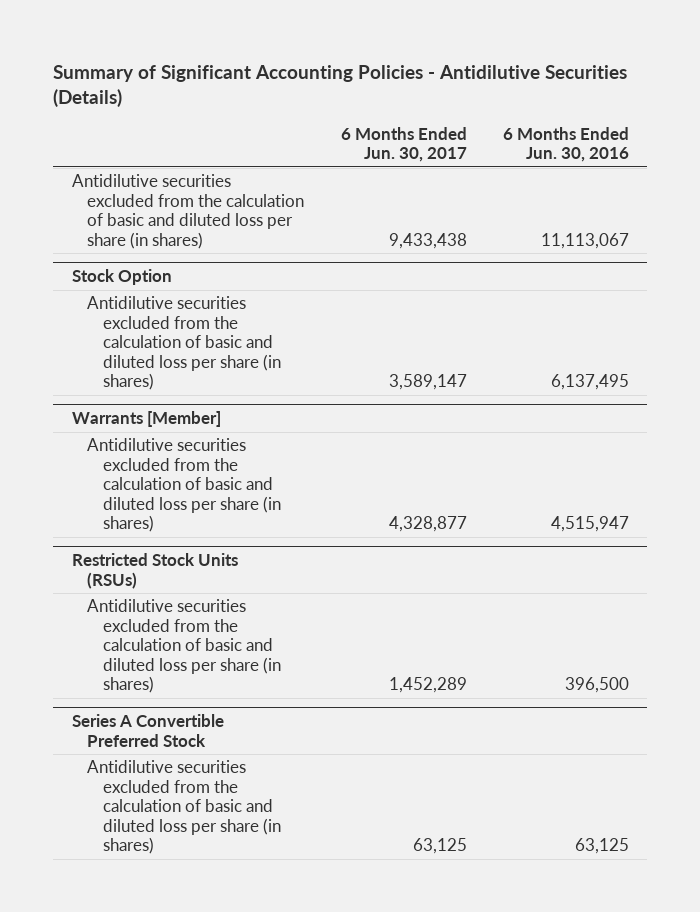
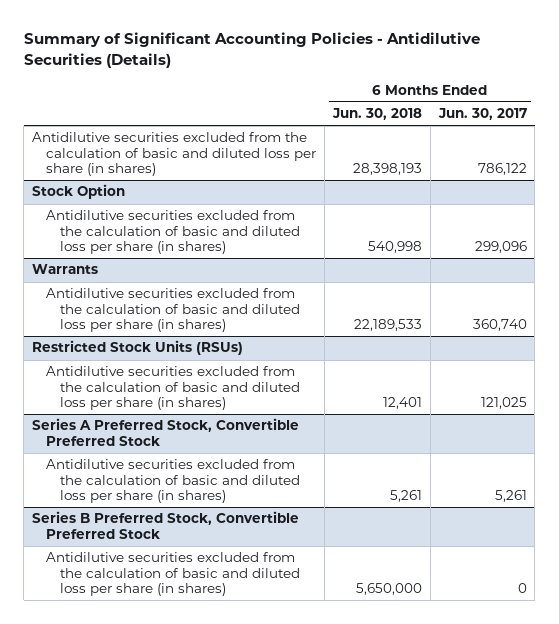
- | 6 Months Ended Jun. 30, 2017 | 6 Months Ended Jun. 30, 2016
+ | 6 Months Ended Jun. 30, 2018 | 6 Months Ended Jun. 30, 2017
- Antidilutive securities excluded from the calculation of basic and diluted loss per share (in shares) | 9,433,438 | 11,113,067
+ Antidilutive securities excluded from the calculation of basic and diluted loss per share (in shares) | 28,398,193 | 786,122
@ Stock Option
- Antidilutive securities excluded from the calculation of basic and diluted loss per share (in shares) | 3,589,147 | 6,137,495
- Warrants [Member]
- Antidilutive securities excluded from the calculation of basic and diluted loss per share (in shares) | 4,328,877 | 4,515,947
@ Stock Option
+ Antidilutive securities excluded from the calculation of basic and diluted loss per share (in shares) | 540,998 | 299,096
+ Warrants
+ Antidilutive securities excluded from the calculation of basic and diluted loss per share (in shares) | 22,189,533 | 360,740
@ Restricted Stock Units (RSUs)
- Antidilutive securities excluded from the calculation of basic and diluted loss per share (in shares) | 1,452,289 | 396,500
- Series A Convertible Preferred Stock
- Antidilutive securities excluded from the calculation of basic and diluted loss per share (in shares) | 63,125 | 63,125
@ Restricted Stock Units (RSUs)
+ Antidilutive securities excluded from the calculation of basic and diluted loss per share (in shares) | 12,401 | 121,025
+ Series A Preferred Stock, Convertible Preferred Stock
+ Antidilutive securities excluded from the calculation of basic and diluted loss per share (in shares) | 5,261 | 5,261
+ Series B Preferred Stock, Convertible Preferred Stock
+ Antidilutive securities excluded from the calculation of basic and diluted loss per share (in shares) | 5,650,000 | 0

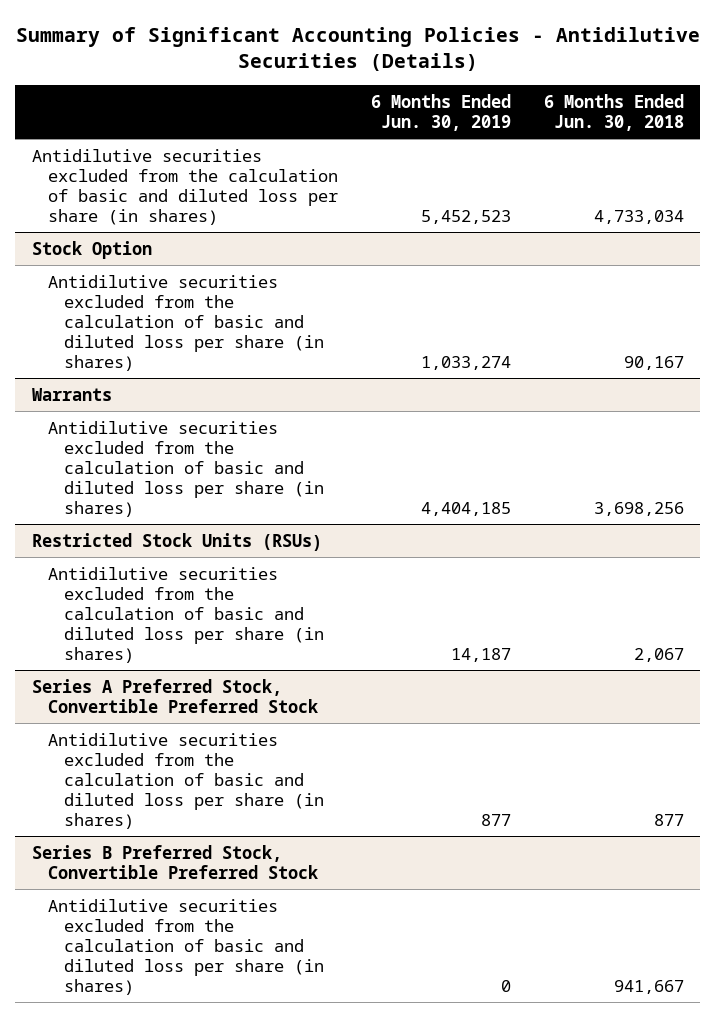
- | 6 Months Ended Jun. 30, 2018 | 6 Months Ended Jun. 30, 2017
+ | 6 Months Ended Jun. 30, 2019 | 6 Months Ended Jun. 30, 2018
- Antidilutive securities excluded from the calculation of basic and diluted loss per share (in shares) | 28,398,193 | 786,122
+ Antidilutive securities excluded from the calculation of basic and diluted loss per share (in shares) | 5,452,523 | 4,733,034
@ Stock Option
- Antidilutive securities excluded from the calculation of basic and diluted loss per share (in shares) | 540,998 | 299,096
+ Antidilutive securities excluded from the calculation of basic and diluted loss per share (in shares) | 1,033,274 | 90,167
@ Warrants
- Antidilutive securities excluded from the calculation of basic and diluted loss per share (in shares) | 22,189,533 | 360,740
+ Antidilutive securities excluded from the calculation of basic and diluted loss per share (in shares) | 4,404,185 | 3,698,256
@ Restricted Stock Units (RSUs)
- Antidilutive securities excluded from the calculation of basic and diluted loss per share (in shares) | 12,401 | 121,025
+ Antidilutive securities excluded from the calculation of basic and diluted loss per share (in shares) | 14,187 | 2,067
@ Series A Preferred Stock, Convertible Preferred Stock
- Antidilutive securities excluded from the calculation of basic and diluted loss per share (in shares) | 5,261 | 5,261
+ Antidilutive securities excluded from the calculation of basic and diluted loss per share (in shares) | 877 | 877
@ Series B Preferred Stock, Convertible Preferred Stock
- Antidilutive securities excluded from the calculation of basic and diluted loss per share (in shares) | 5,650,000 | 0
+ Antidilutive securities excluded from the calculation of basic and diluted loss per share (in shares) | 0 | 941,667

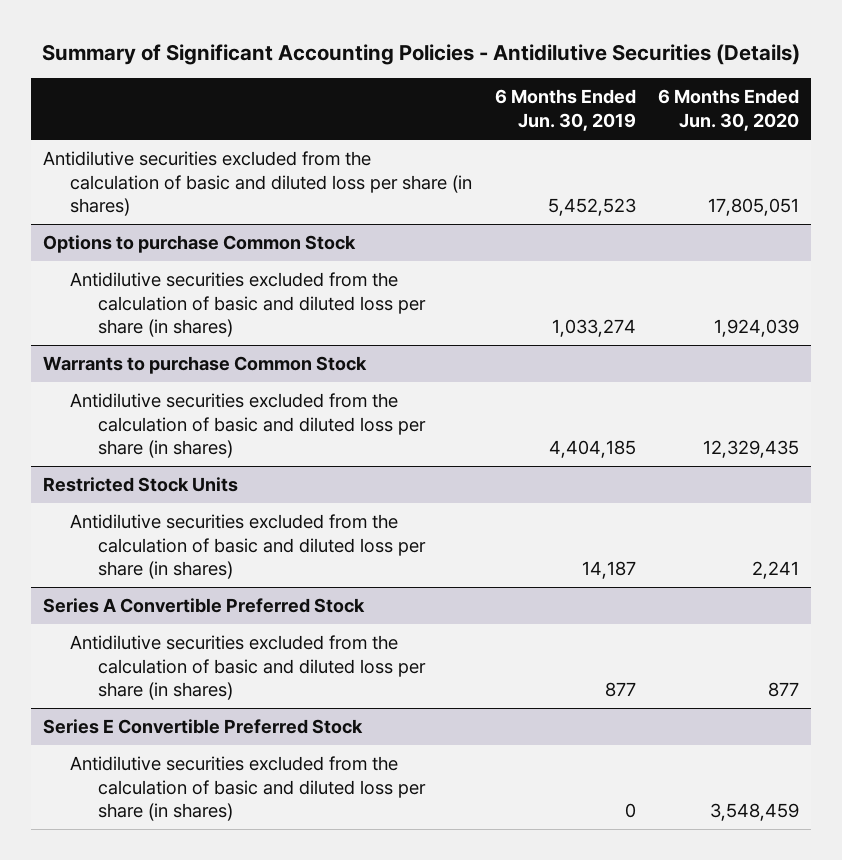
- | 6 Months Ended Jun. 30, 2019 | 6 Months Ended Jun. 30, 2018
+ | 6 Months Ended Jun. 30, 2019 | 6 Months Ended Jun. 30, 2020
- Stock Option
+ Options to purchase Common Stock
- Warrants
+ Warrants to purchase Common Stock
- Restricted Stock Units (RSUs)
+ Restricted Stock Units
- Series A Preferred Stock, Convertible Preferred Stock
+ Series A Convertible Preferred Stock
- Series B Preferred Stock, Convertible Preferred Stock
+ Series E Convertible Preferred Stock

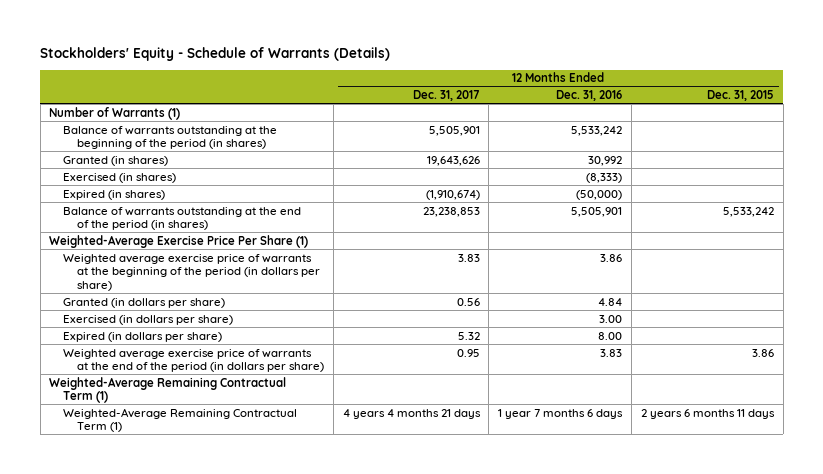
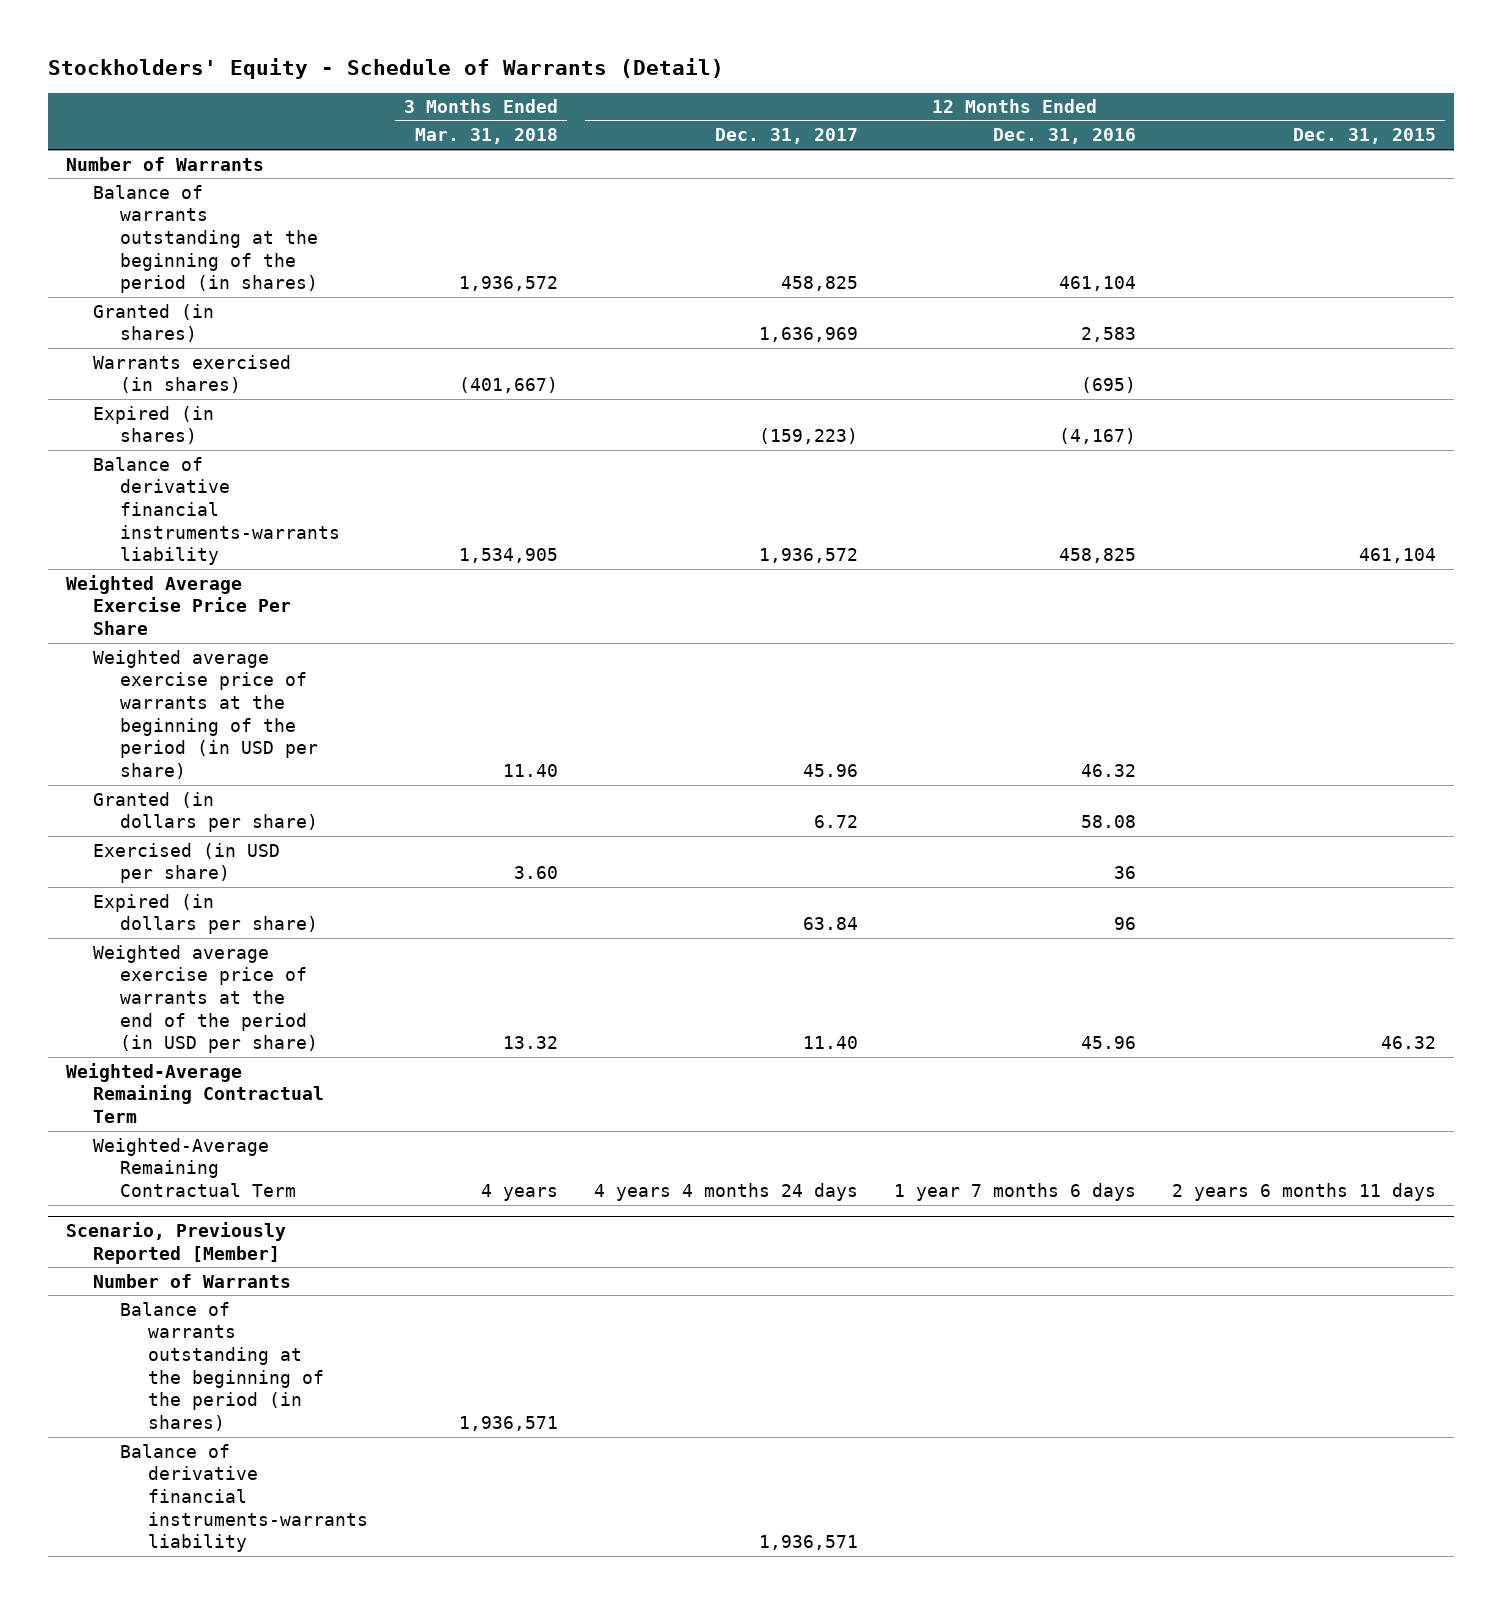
- Stockholders' Equity - Schedule of Warrants (Details)
+ Stockholders' Equity - Schedule of Warrants (Detail)
- | 12 Months Ended Dec. 31, 2017 | 12 Months Ended Dec. 31, 2016 | 12 Months Ended Dec. 31, 2015
+ | 3 Months Ended Mar. 31, 2018 | 12 Months Ended Dec. 31, 2017 | 12 Months Ended Dec. 31, 2016 | 12 Months Ended Dec. 31, 2015
- Number of Warrants (1)
- Balance of warrants outstanding at the beginning of the period (in shares) | 5,505,901 | 5,533,242 |
- Granted (in shares) | 19,643,626 | 30,992 |
- Exercised (in shares) | | (8,333) |
- Expired (in shares) | (1,910,674) | (50,000) |
- Balance of warrants outstanding at the end of the period (in shares) | 23,238,853 | 5,505,901 | 5,533,242
- Weighted-Average Exercise Price Per Share (1)
- Weighted average exercise price of warrants at the beginning of the period (in dollars per share) | 3.83 | 3.86 |
- Granted (in dollars per share) | 0.56 | 4.84 |
- Exercised (in dollars per share) | | 3.00 |
- Expired (in dollars per share) | 5.32 | 8.00 |
- Weighted average exercise price of warrants at the end of the period (in dollars per share) | 0.95 | 3.83 | 3.86
- Weighted-Average Remaining Contractual Term (1)
- Weighted-Average Remaining Contractual Term (1) | 4 years 4 months 21 days | 1 year 7 months 6 days | 2 years 6 months 11 days
+ Number of Warrants
+ Balance of warrants outstanding at the beginning of the period (in shares) | 1,936,572 | 458,825 | 461,104 |
+ Granted (in shares) | | 1,636,969 | 2,583 |
+ Warrants exercised (in shares) | (401,667) | | (695) |
+ Expired (in shares) | | (159,223) | (4,167) |
+ Balance of derivative financial instruments-warrants liability | 1,534,905 | 1,936,572 | 458,825 | 461,104
+ Weighted Average Exercise Price Per Share
+ Weighted average exercise price of warrants at the beginning of the period (in USD per share) | 11.40 | 45.96 | 46.32 |
+ Granted (in dollars per share) | | 6.72 | 58.08 |
+ Exercised (in USD per share) | 3.60 | | 36 |
+ Expired (in dollars per share) | | 63.84 | 96 |
+ Weighted average exercise price of warrants at the end of the period (in USD per share) | 13.32 | 11.40 | 45.96 | 46.32
+ Weighted-Average Remaining Contractual Term
+ Weighted-Average Remaining Contractual Term | 4 years | 4 years 4 months 24 days | 1 year 7 months 6 days | 2 years 6 months 11 days
+ Scenario, Previously Reported [Member]
+ Number of Warrants
+ Balance of warrants outstanding at the beginning of the period (in shares) | 1,936,571 | | |
+ Balance of derivative financial instruments-warrants liability | | 1,936,571 | |

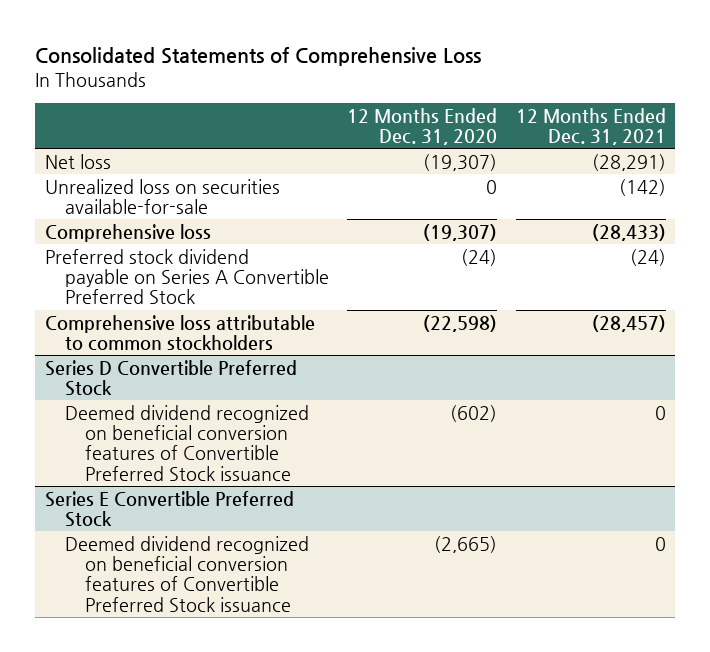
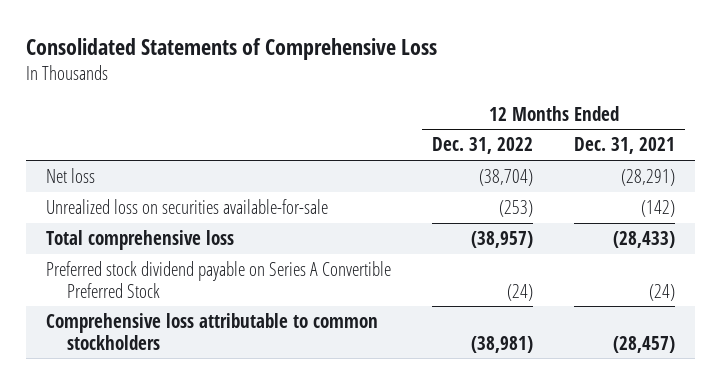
- | 12 Months Ended Dec. 31, 2020 | 12 Months Ended Dec. 31, 2021
+ | 12 Months Ended Dec. 31, 2022 | 12 Months Ended Dec. 31, 2021
- Comprehensive loss | (19,307) | (28,433)
+ Total comprehensive loss | (38,957) | (28,433)
- Series D Convertible Preferred Stock
- Deemed dividend recognized on beneficial conversion features of Convertible Preferred Stock issuance | (602) | 0
- Series E Convertible Preferred Stock
- Deemed dividend recognized on beneficial conversion features of Convertible Preferred Stock issuance | (2,665) | 0

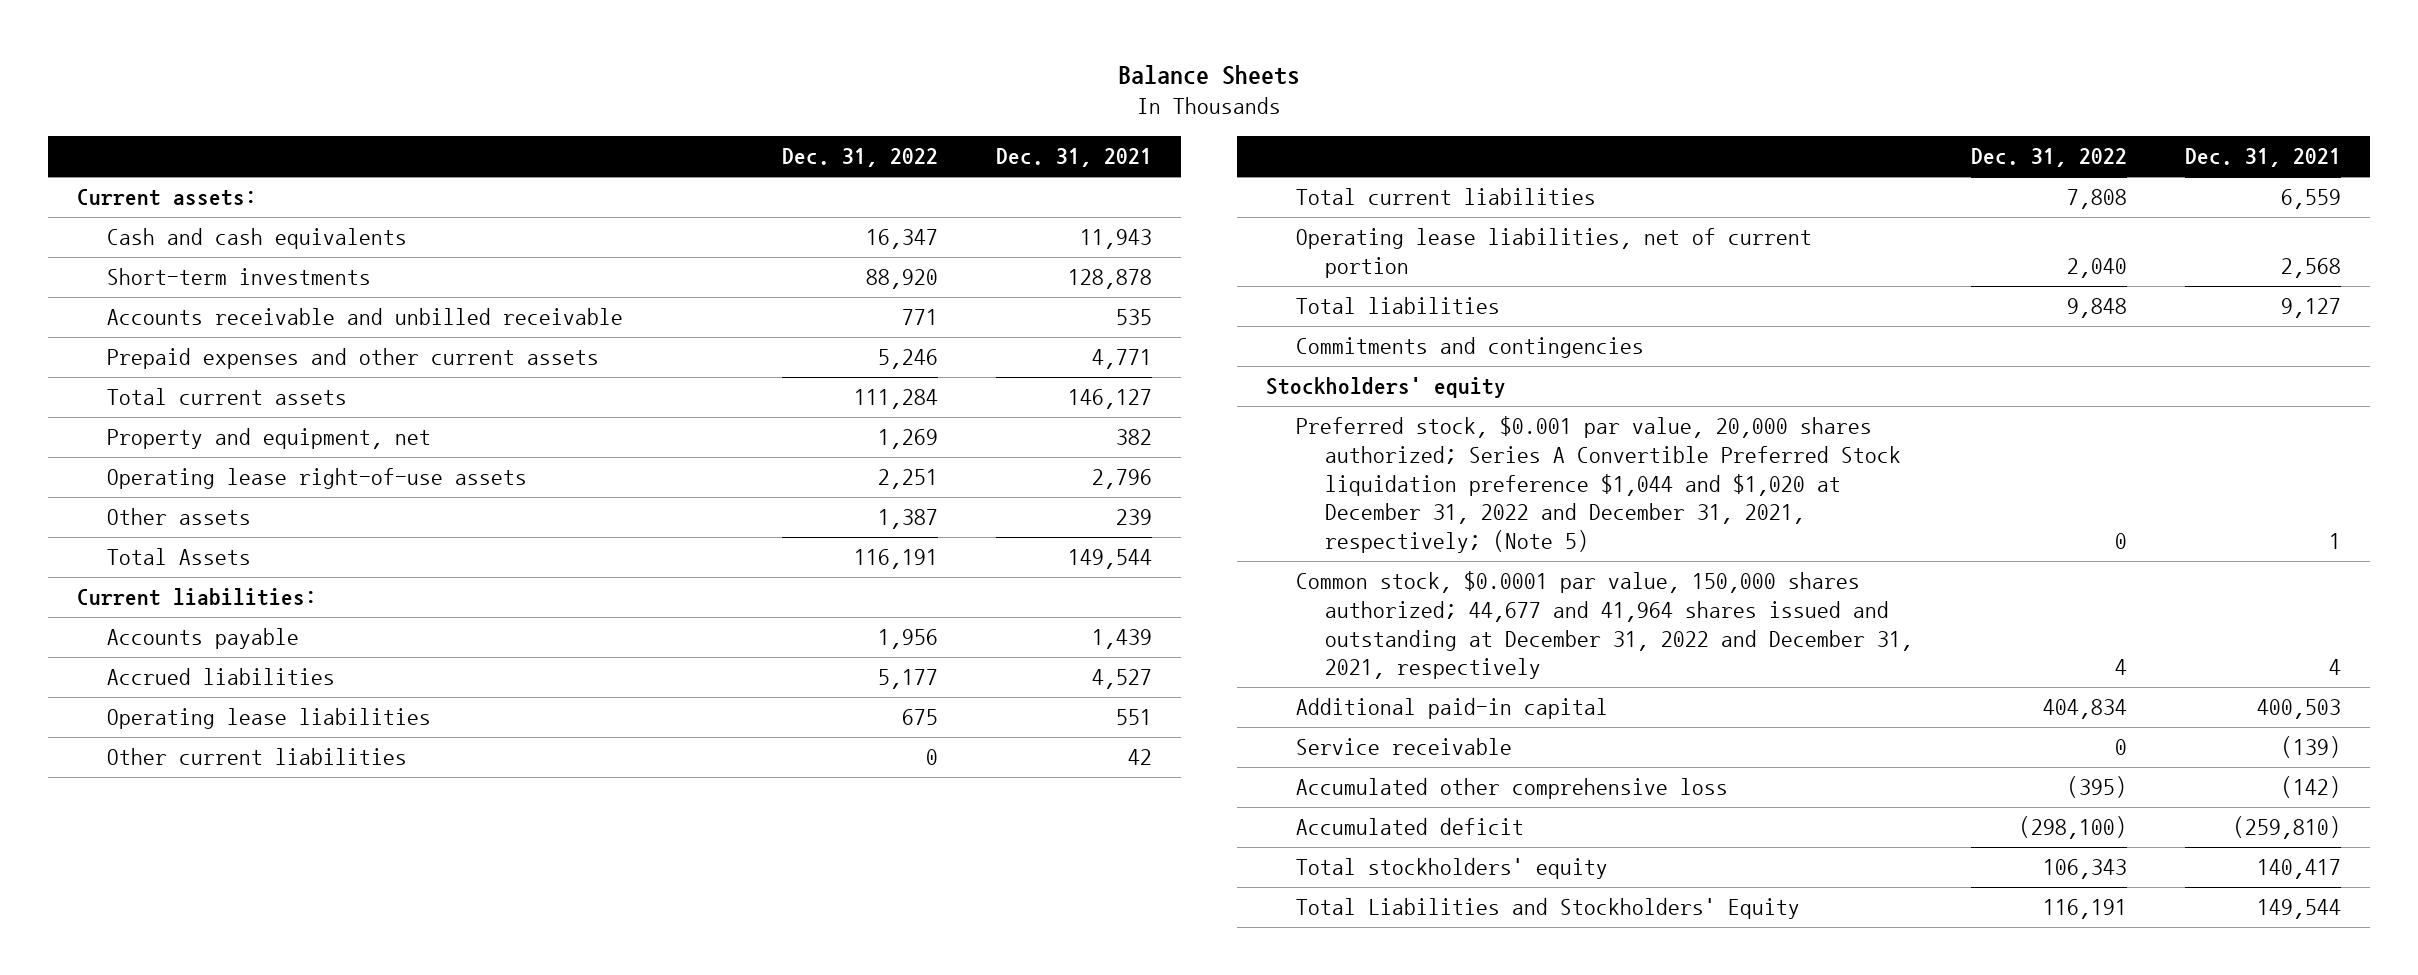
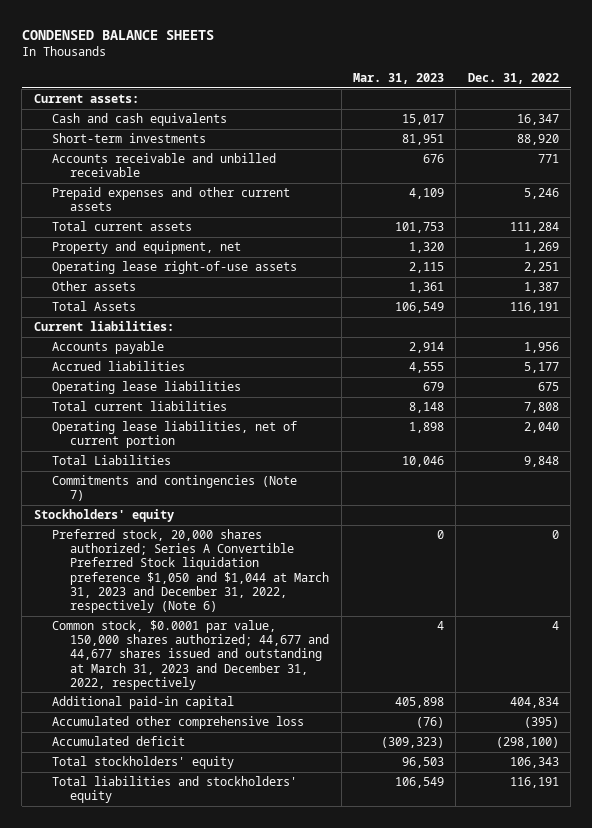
- Balance Sheets
+ CONDENSED BALANCE SHEETS
- | Dec. 31, 2022 | Dec. 31, 2021
+ | Mar. 31, 2023 | Dec. 31, 2022
- Other current liabilities | 0 | 42
- Total liabilities | 9,848 | 9,127
- Commitments and contingencies
+ Total Liabilities | 10,046 | 9,848
+ Commitments and contingencies (Note 7)
- Preferred stock, $0.001 par value, 20,000 shares authorized; Series A Convertible Preferred Stock liquidation preference $1,044 and $1,020 at December 31, 2022 and December 31, 2021, respectively; (Note 5) | 0 | 1
- Common stock, $0.0001 par value, 150,000 shares authorized; 44,677 and 41,964 shares issued and outstanding at December 31, 2022 and December 31, 2021, respectively | 4 | 4
+ Preferred stock, 20,000 shares authorized; Series A Convertible Preferred Stock liquidation preference $1,050 and $1,044 at March 31, 2023 and December 31, 2022, respectively (Note 6) | 0 | 0
+ Common stock, $0.0001 par value, 150,000 shares authorized; 44,677 and 44,677 shares issued and outstanding at March 31, 2023 and December 31, 2022, respectively | 4 | 4
- Service receivable | 0 | (139)
- Total Liabilities and Stockholders' Equity | 116,191 | 149,544
+ Total liabilities and stockholders' equity | 106,549 | 116,191

